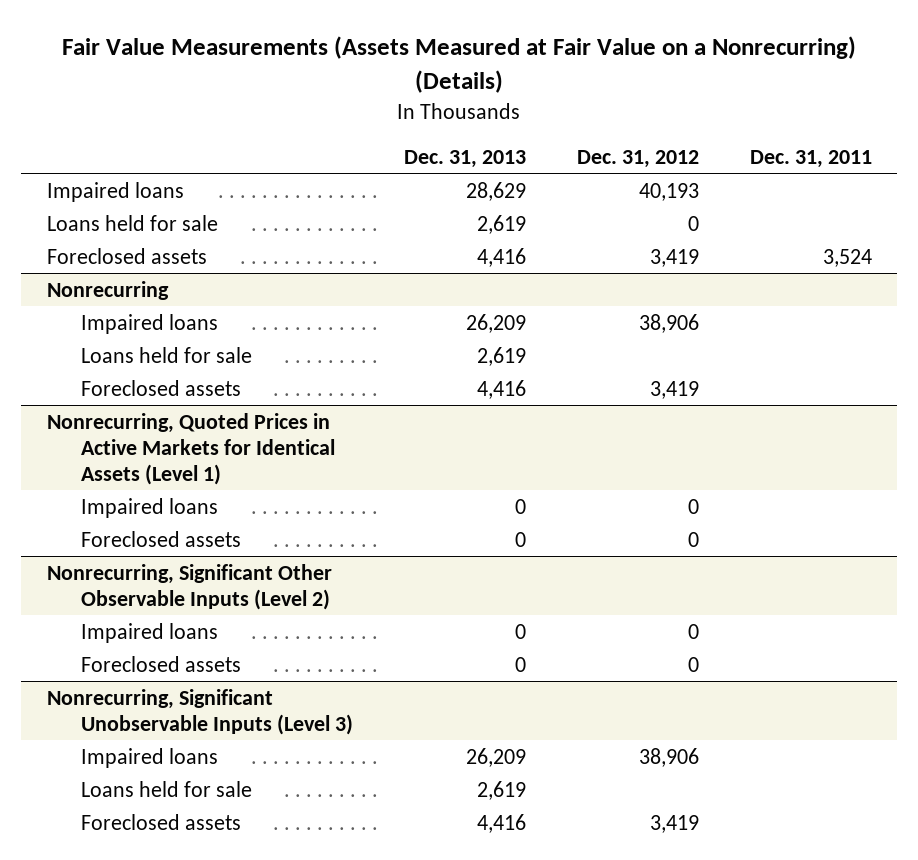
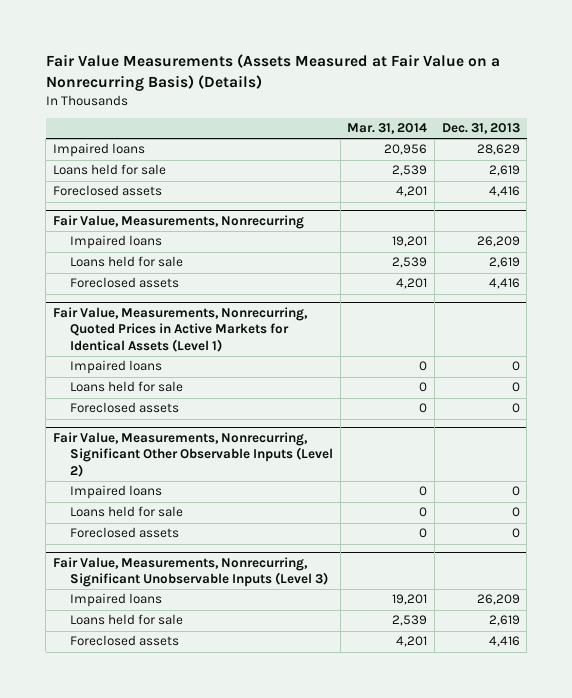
- Fair Value Measurements (Assets Measured at Fair Value on a Nonrecurring) (Details)
+ Fair Value Measurements (Assets Measured at Fair Value on a Nonrecurring Basis) (Details)
- | Dec. 31, 2013 | Dec. 31, 2012 | Dec. 31, 2011
+ | Mar. 31, 2014 | Dec. 31, 2013
- Nonrecurring
+ Fair Value, Measurements, Nonrecurring
- Nonrecurring, Quoted Prices in Active Markets for Identical Assets (Level 1)
+ Fair Value, Measurements, Nonrecurring, Quoted Prices in Active Markets for Identical Assets (Level 1)
+ Loans held for sale | 0 | 0
- Nonrecurring, Significant Other Observable Inputs (Level 2)
+ Fair Value, Measurements, Nonrecurring, Significant Other Observable Inputs (Level 2)
+ Loans held for sale | 0 | 0
- Nonrecurring, Significant Unobservable Inputs (Level 3)
+ Fair Value, Measurements, Nonrecurring, Significant Unobservable Inputs (Level 3)

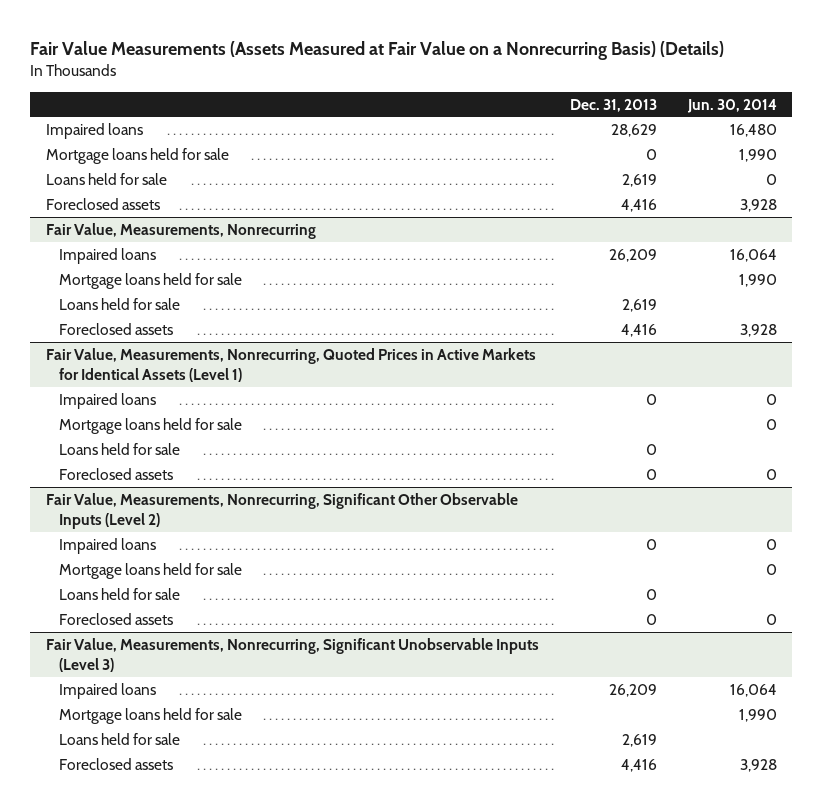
- | Mar. 31, 2014 | Dec. 31, 2013
+ | Dec. 31, 2013 | Jun. 30, 2014
+ Mortgage loans held for sale | 0 | 1,990
@ Fair Value, Measurements, Nonrecurring
+ Mortgage loans held for sale | | 1,990
@ Fair Value, Measurements, Nonrecurring, Quoted Prices in Active Markets for Identical Assets (Level 1)
+ Mortgage loans held for sale | | 0
@ Fair Value, Measurements, Nonrecurring, Significant Other Observable Inputs (Level 2)
+ Mortgage loans held for sale | | 0
@ Fair Value, Measurements, Nonrecurring, Significant Unobservable Inputs (Level 3)
+ Mortgage loans held for sale | | 1,990

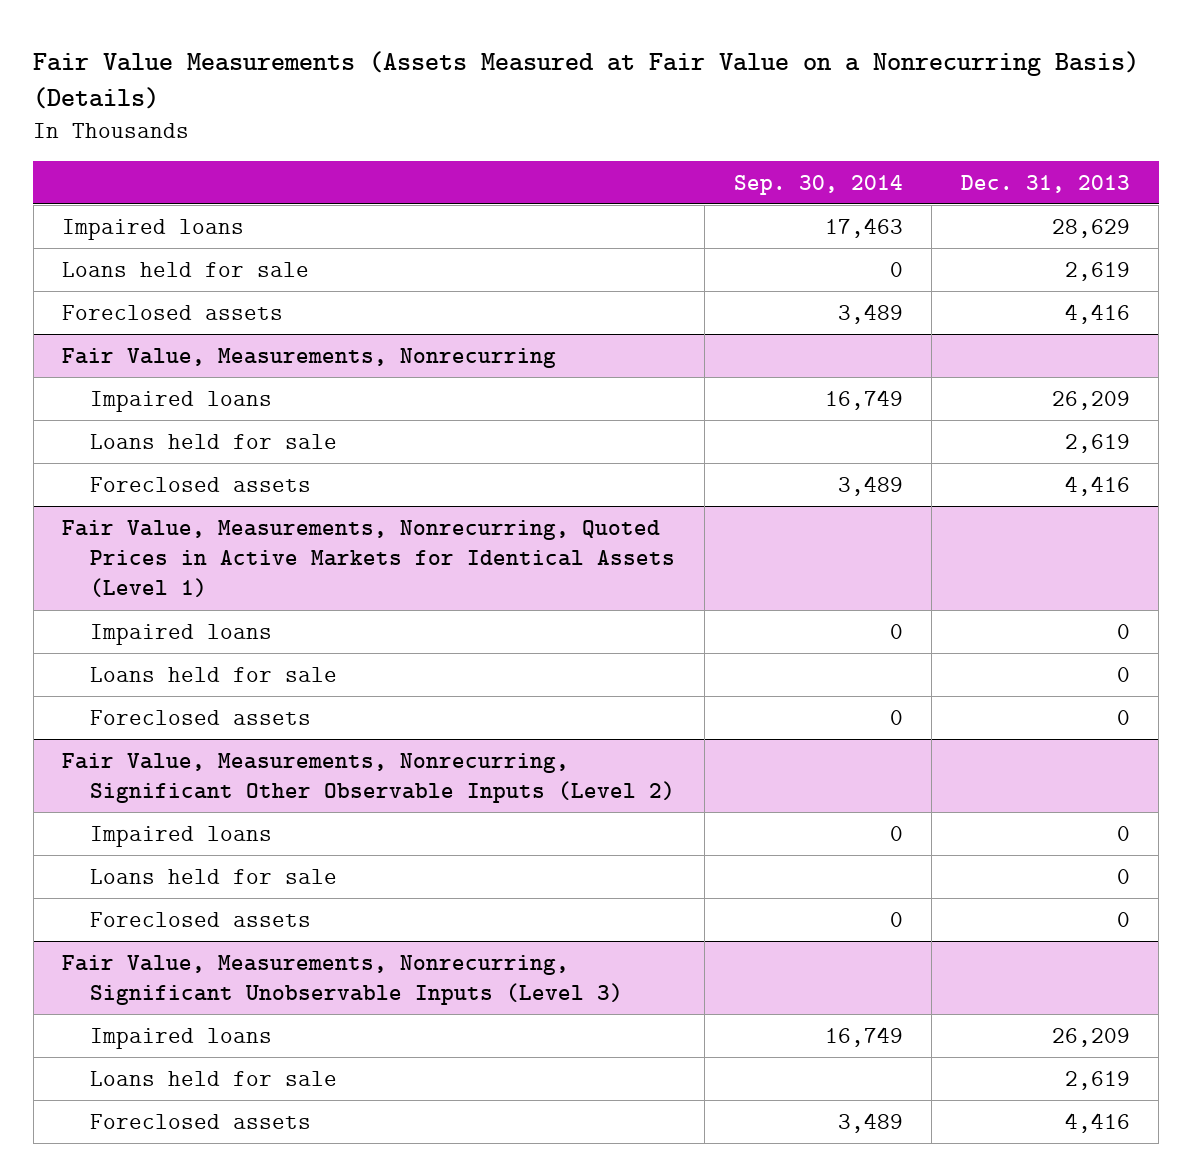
- | Dec. 31, 2013 | Jun. 30, 2014
+ | Sep. 30, 2014 | Dec. 31, 2013
- Mortgage loans held for sale | 0 | 1,990
@ Fair Value, Measurements, Nonrecurring
- Mortgage loans held for sale | | 1,990
@ Fair Value, Measurements, Nonrecurring, Quoted Prices in Active Markets for Identical Assets (Level 1)
- Mortgage loans held for sale | | 0
@ Fair Value, Measurements, Nonrecurring, Significant Other Observable Inputs (Level 2)
- Mortgage loans held for sale | | 0
@ Fair Value, Measurements, Nonrecurring, Significant Unobservable Inputs (Level 3)
- Mortgage loans held for sale | | 1,990

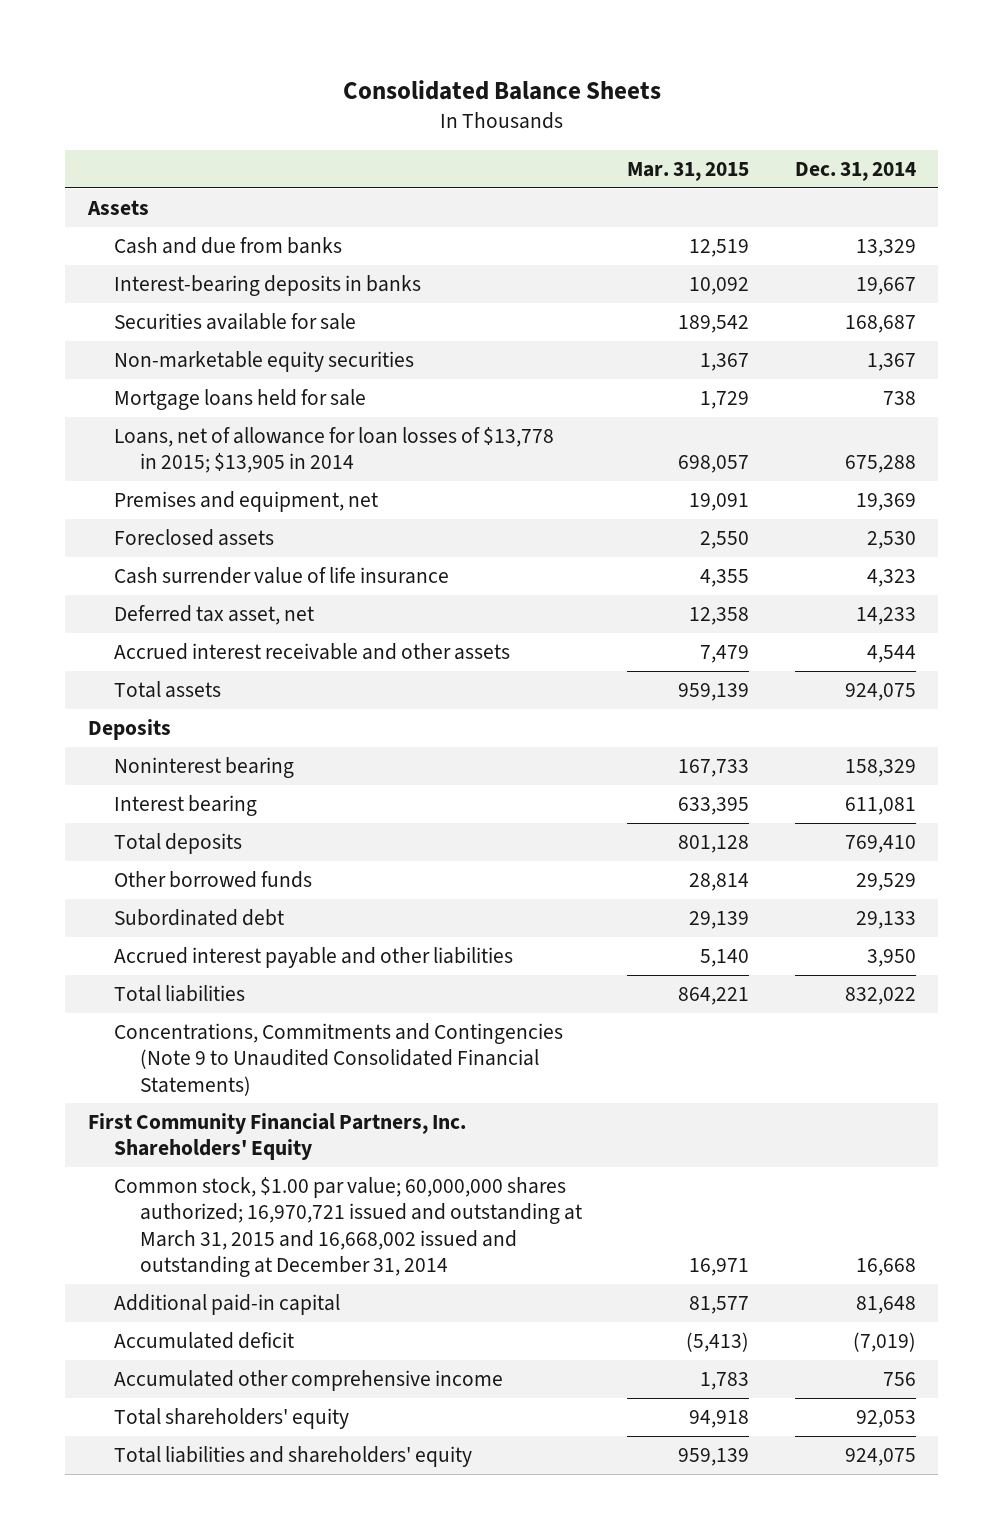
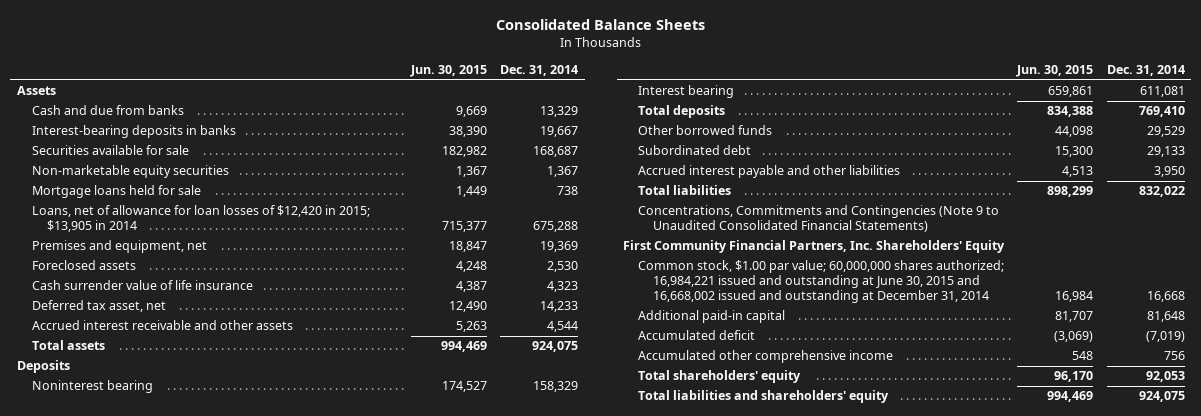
- | Mar. 31, 2015 | Dec. 31, 2014
+ | Jun. 30, 2015 | Dec. 31, 2014
- Loans, net of allowance for loan losses of $13,778 in 2015; $13,905 in 2014 | 698,057 | 675,288
+ Loans, net of allowance for loan losses of $12,420 in 2015; $13,905 in 2014 | 715,377 | 675,288
- Common stock, $1.00 par value; 60,000,000 shares authorized; 16,970,721 issued and outstanding at March 31, 2015 and 16,668,002 issued and outstanding at December 31, 2014 | 16,971 | 16,668
+ Common stock, $1.00 par value; 60,000,000 shares authorized; 16,984,221 issued and outstanding at June 30, 2015 and 16,668,002 issued and outstanding at December 31, 2014 | 16,984 | 16,668

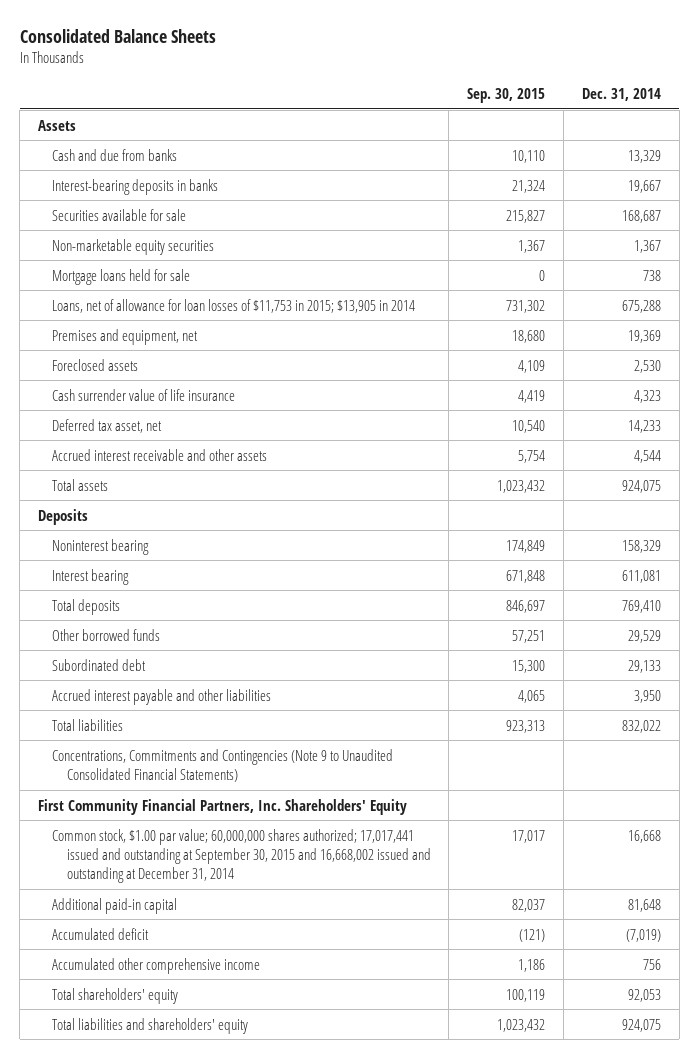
- | Jun. 30, 2015 | Dec. 31, 2014
+ | Sep. 30, 2015 | Dec. 31, 2014
- Loans, net of allowance for loan losses of $12,420 in 2015; $13,905 in 2014 | 715,377 | 675,288
+ Loans, net of allowance for loan losses of $11,753 in 2015; $13,905 in 2014 | 731,302 | 675,288
- Common stock, $1.00 par value; 60,000,000 shares authorized; 16,984,221 issued and outstanding at June 30, 2015 and 16,668,002 issued and outstanding at December 31, 2014 | 16,984 | 16,668
+ Common stock, $1.00 par value; 60,000,000 shares authorized; 17,017,441 issued and outstanding at September 30, 2015 and 16,668,002 issued and outstanding at December 31, 2014 | 17,017 | 16,668

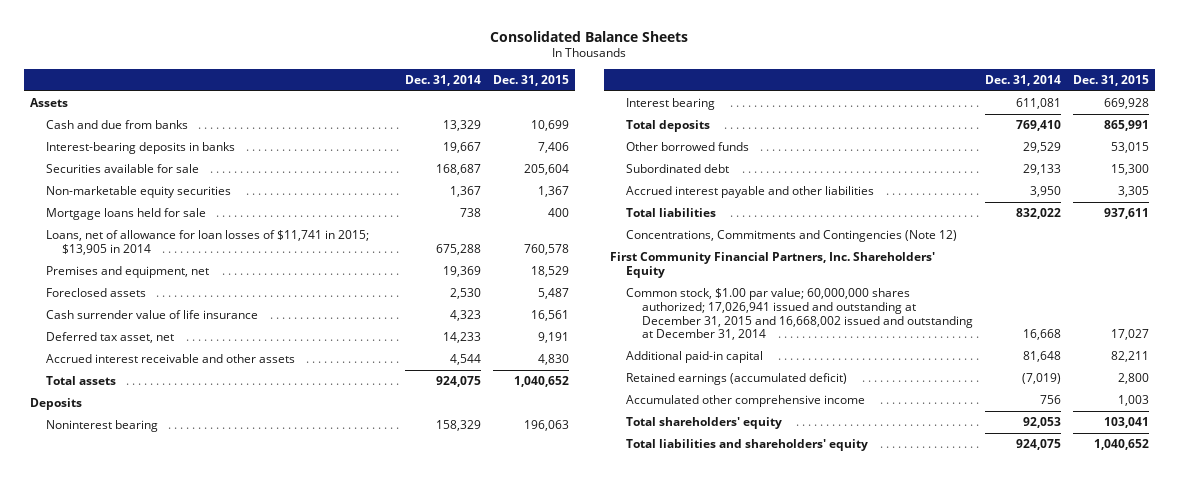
- | Sep. 30, 2015 | Dec. 31, 2014
+ | Dec. 31, 2014 | Dec. 31, 2015
- Loans, net of allowance for loan losses of $11,753 in 2015; $13,905 in 2014 | 731,302 | 675,288
+ Loans, net of allowance for loan losses of $11,741 in 2015; $13,905 in 2014 | 675,288 | 760,578
- Concentrations, Commitments and Contingencies (Note 9 to Unaudited Consolidated Financial Statements)
+ Concentrations, Commitments and Contingencies (Note 12)
- Common stock, $1.00 par value; 60,000,000 shares authorized; 17,017,441 issued and outstanding at September 30, 2015 and 16,668,002 issued and outstanding at December 31, 2014 | 17,017 | 16,668
+ Common stock, $1.00 par value; 60,000,000 shares authorized; 17,026,941 issued and outstanding at December 31, 2015 and 16,668,002 issued and outstanding at December 31, 2014 | 16,668 | 17,027
- Accumulated deficit | (121) | (7,019)
+ Retained earnings (accumulated deficit) | (7,019) | 2,800

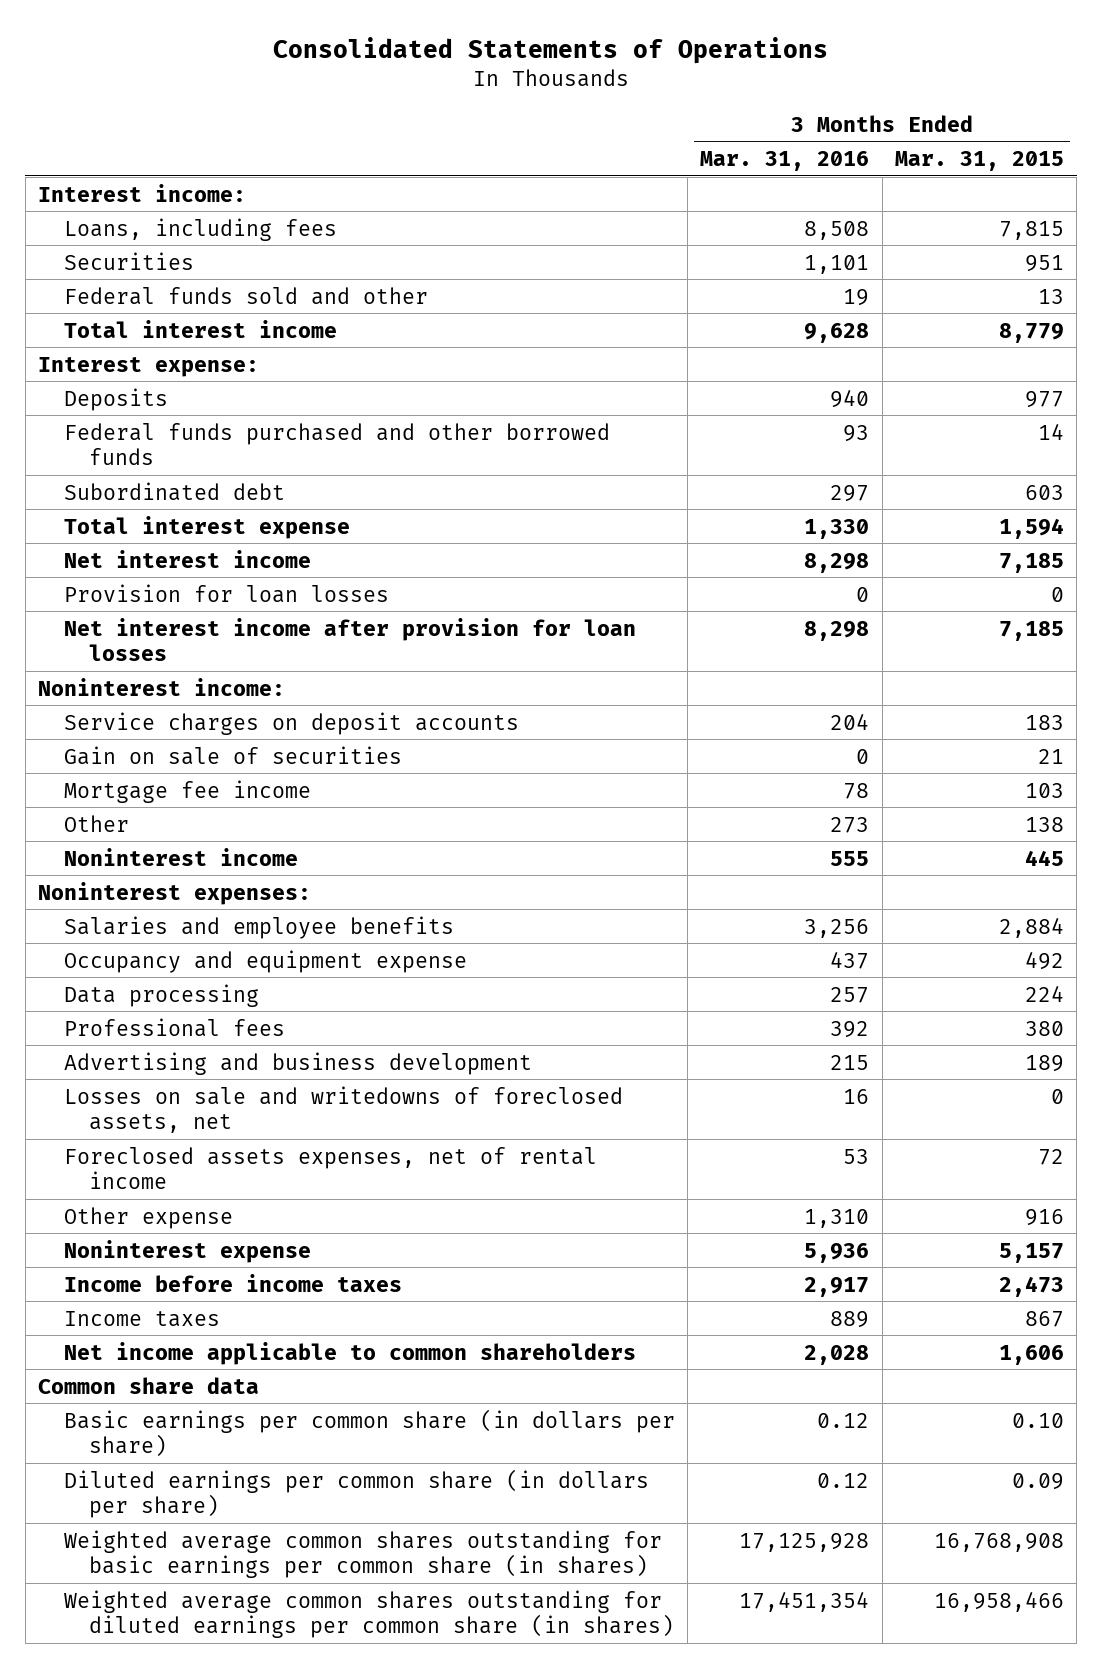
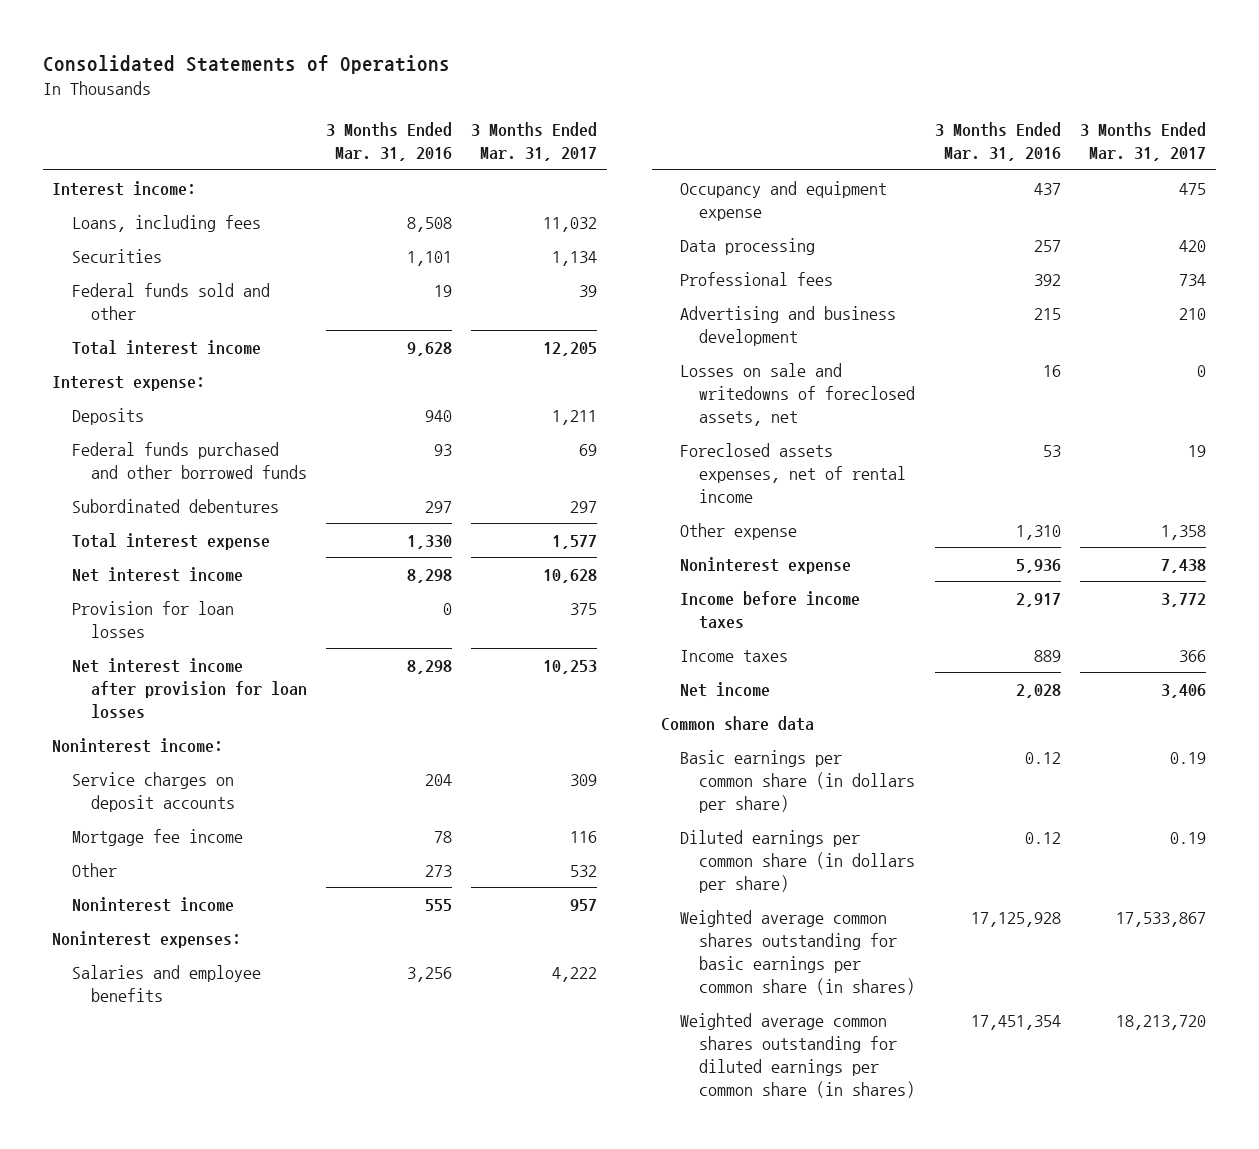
- | 3 Months Ended Mar. 31, 2016 | 3 Months Ended Mar. 31, 2015
+ | 3 Months Ended Mar. 31, 2016 | 3 Months Ended Mar. 31, 2017
- Subordinated debt | 297 | 603
+ Subordinated debentures | 297 | 297
- Gain on sale of securities | 0 | 21
- Net income applicable to common shareholders | 2,028 | 1,606
+ Net income | 2,028 | 3,406

